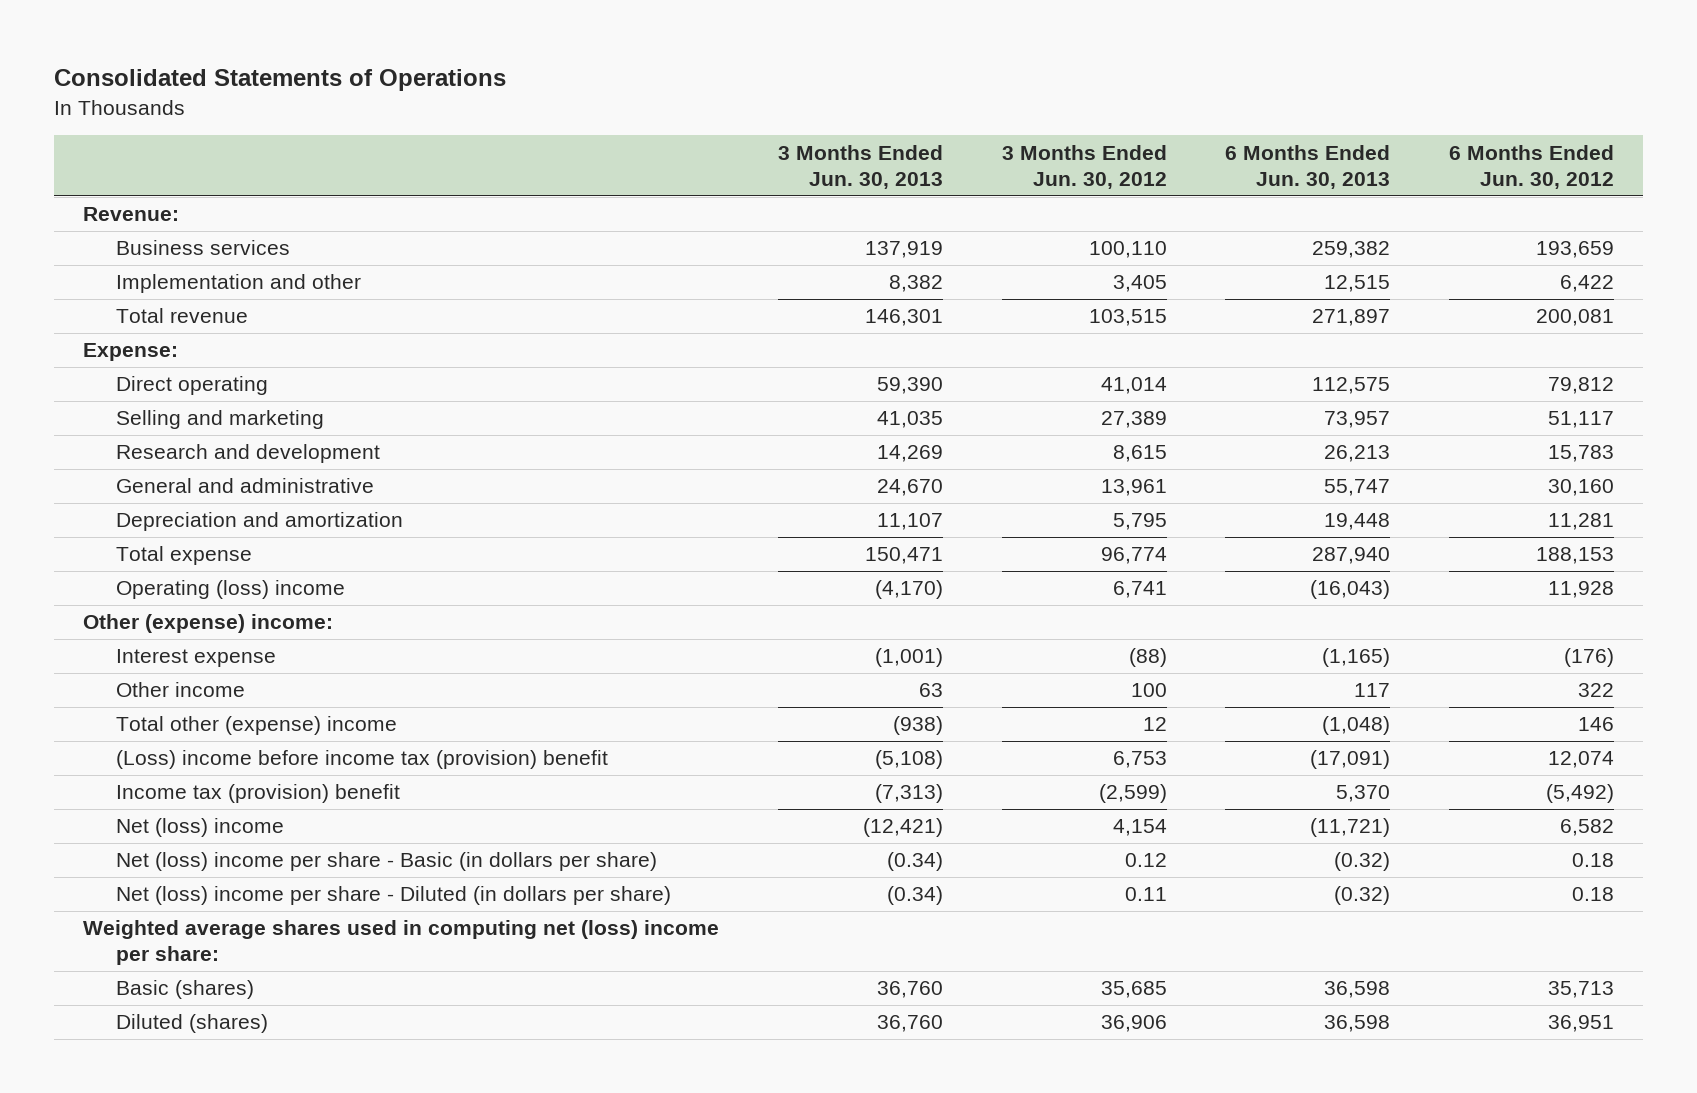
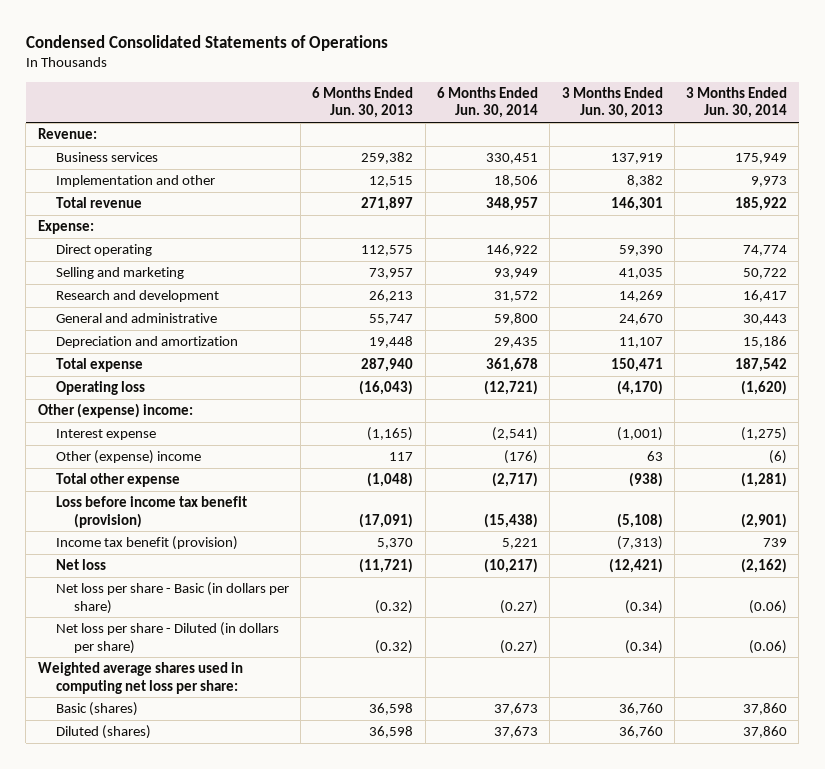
- Consolidated Statements of Operations
+ Condensed Consolidated Statements of Operations
- | 3 Months Ended Jun. 30, 2013 | 3 Months Ended Jun. 30, 2012 | 6 Months Ended Jun. 30, 2013 | 6 Months Ended Jun. 30, 2012
+ | 6 Months Ended Jun. 30, 2013 | 6 Months Ended Jun. 30, 2014 | 3 Months Ended Jun. 30, 2013 | 3 Months Ended Jun. 30, 2014
- Operating (loss) income | (4,170) | 6,741 | (16,043) | 11,928
+ Operating loss | (16,043) | (12,721) | (4,170) | (1,620)
- Other income | 63 | 100 | 117 | 322
- Total other (expense) income | (938) | 12 | (1,048) | 146
- (Loss) income before income tax (provision) benefit | (5,108) | 6,753 | (17,091) | 12,074
- Income tax (provision) benefit | (7,313) | (2,599) | 5,370 | (5,492)
- Net (loss) income | (12,421) | 4,154 | (11,721) | 6,582
- Net (loss) income per share - Basic (in dollars per share) | (0.34) | 0.12 | (0.32) | 0.18
- Net (loss) income per share - Diluted (in dollars per share) | (0.34) | 0.11 | (0.32) | 0.18
- Weighted average shares used in computing net (loss) income per share:
+ Other (expense) income | 117 | (176) | 63 | (6)
+ Total other expense | (1,048) | (2,717) | (938) | (1,281)
+ Loss before income tax benefit (provision) | (17,091) | (15,438) | (5,108) | (2,901)
+ Income tax benefit (provision) | 5,370 | 5,221 | (7,313) | 739
+ Net loss | (11,721) | (10,217) | (12,421) | (2,162)
+ Net loss per share - Basic (in dollars per share) | (0.32) | (0.27) | (0.34) | (0.06)
+ Net loss per share - Diluted (in dollars per share) | (0.32) | (0.27) | (0.34) | (0.06)
+ Weighted average shares used in computing net loss per share:

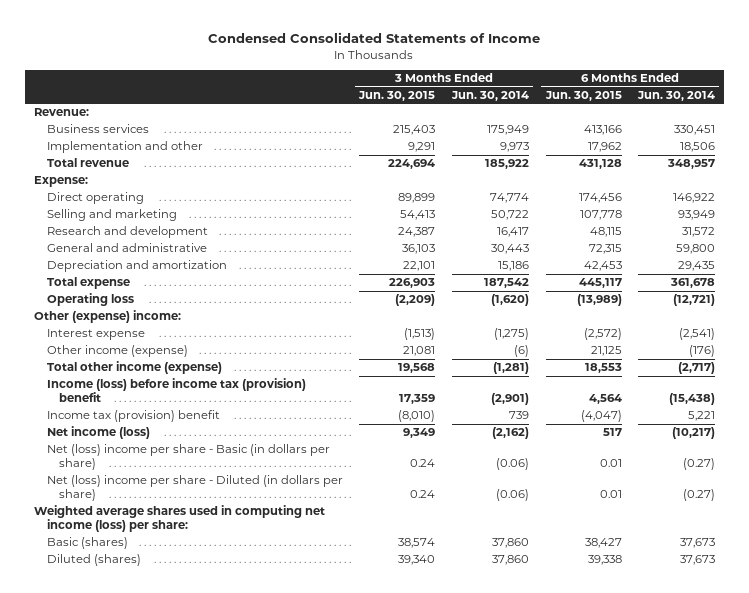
- Condensed Consolidated Statements of Operations
+ Condensed Consolidated Statements of Income
- | 6 Months Ended Jun. 30, 2013 | 6 Months Ended Jun. 30, 2014 | 3 Months Ended Jun. 30, 2013 | 3 Months Ended Jun. 30, 2014
+ | 3 Months Ended Jun. 30, 2015 | 3 Months Ended Jun. 30, 2014 | 6 Months Ended Jun. 30, 2015 | 6 Months Ended Jun. 30, 2014
- Other (expense) income | 117 | (176) | 63 | (6)
- Total other expense | (1,048) | (2,717) | (938) | (1,281)
- Loss before income tax benefit (provision) | (17,091) | (15,438) | (5,108) | (2,901)
- Income tax benefit (provision) | 5,370 | 5,221 | (7,313) | 739
- Net loss | (11,721) | (10,217) | (12,421) | (2,162)
- Net loss per share - Basic (in dollars per share) | (0.32) | (0.27) | (0.34) | (0.06)
- Net loss per share - Diluted (in dollars per share) | (0.32) | (0.27) | (0.34) | (0.06)
- Weighted average shares used in computing net loss per share:
+ Other income (expense) | 21,081 | (6) | 21,125 | (176)
+ Total other income (expense) | 19,568 | (1,281) | 18,553 | (2,717)
+ Income (loss) before income tax (provision) benefit | 17,359 | (2,901) | 4,564 | (15,438)
+ Income tax (provision) benefit | (8,010) | 739 | (4,047) | 5,221
+ Net income (loss) | 9,349 | (2,162) | 517 | (10,217)
+ Net (loss) income per share - Basic (in dollars per share) | 0.24 | (0.06) | 0.01 | (0.27)
+ Net (loss) income per share - Diluted (in dollars per share) | 0.24 | (0.06) | 0.01 | (0.27)
+ Weighted average shares used in computing net income (loss) per share:

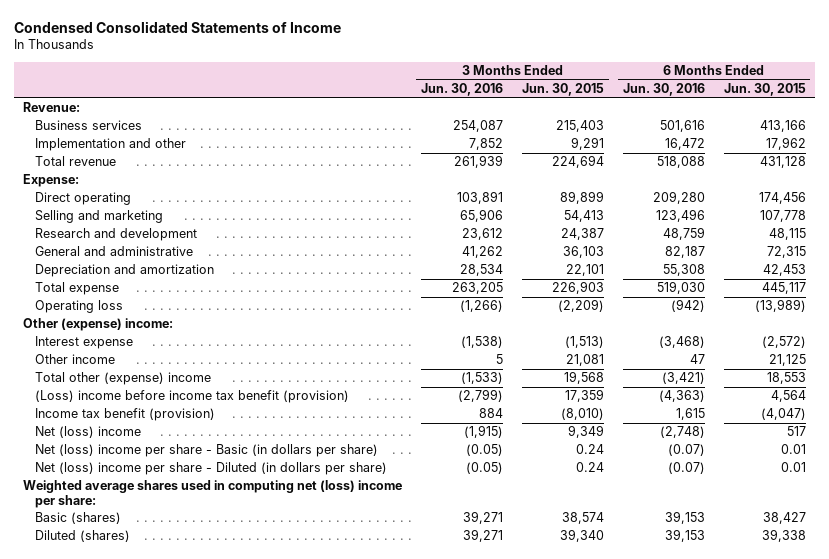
- | 3 Months Ended Jun. 30, 2015 | 3 Months Ended Jun. 30, 2014 | 6 Months Ended Jun. 30, 2015 | 6 Months Ended Jun. 30, 2014
+ | 3 Months Ended Jun. 30, 2016 | 3 Months Ended Jun. 30, 2015 | 6 Months Ended Jun. 30, 2016 | 6 Months Ended Jun. 30, 2015
- Other income (expense) | 21,081 | (6) | 21,125 | (176)
- Total other income (expense) | 19,568 | (1,281) | 18,553 | (2,717)
- Income (loss) before income tax (provision) benefit | 17,359 | (2,901) | 4,564 | (15,438)
- Income tax (provision) benefit | (8,010) | 739 | (4,047) | 5,221
- Net income (loss) | 9,349 | (2,162) | 517 | (10,217)
+ Other income | 5 | 21,081 | 47 | 21,125
+ Total other (expense) income | (1,533) | 19,568 | (3,421) | 18,553
+ (Loss) income before income tax benefit (provision) | (2,799) | 17,359 | (4,363) | 4,564
+ Income tax benefit (provision) | 884 | (8,010) | 1,615 | (4,047)
+ Net (loss) income | (1,915) | 9,349 | (2,748) | 517
- Weighted average shares used in computing net income (loss) per share:
+ Weighted average shares used in computing net (loss) income per share:

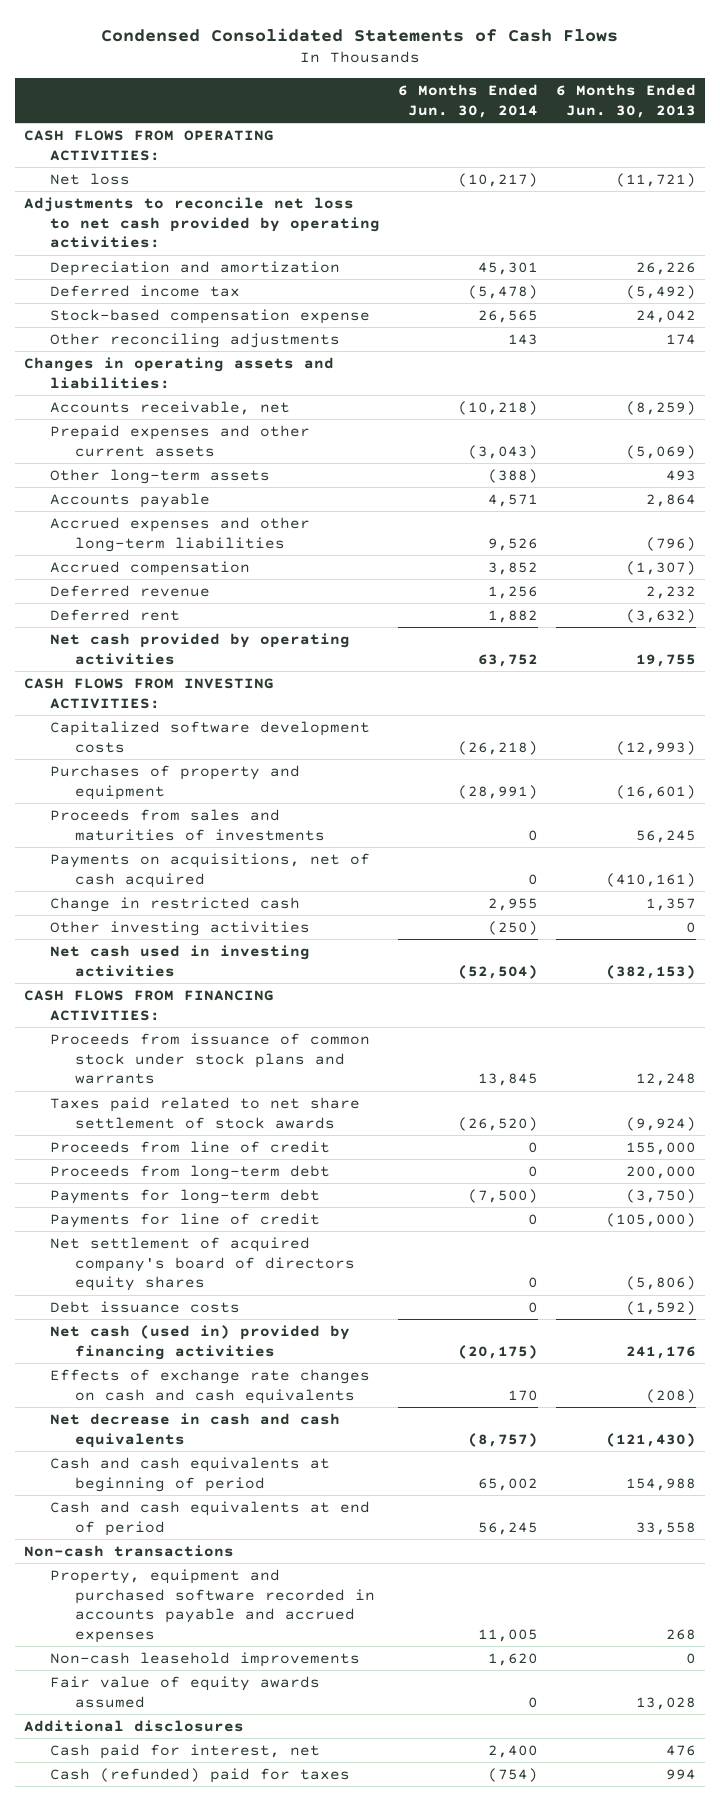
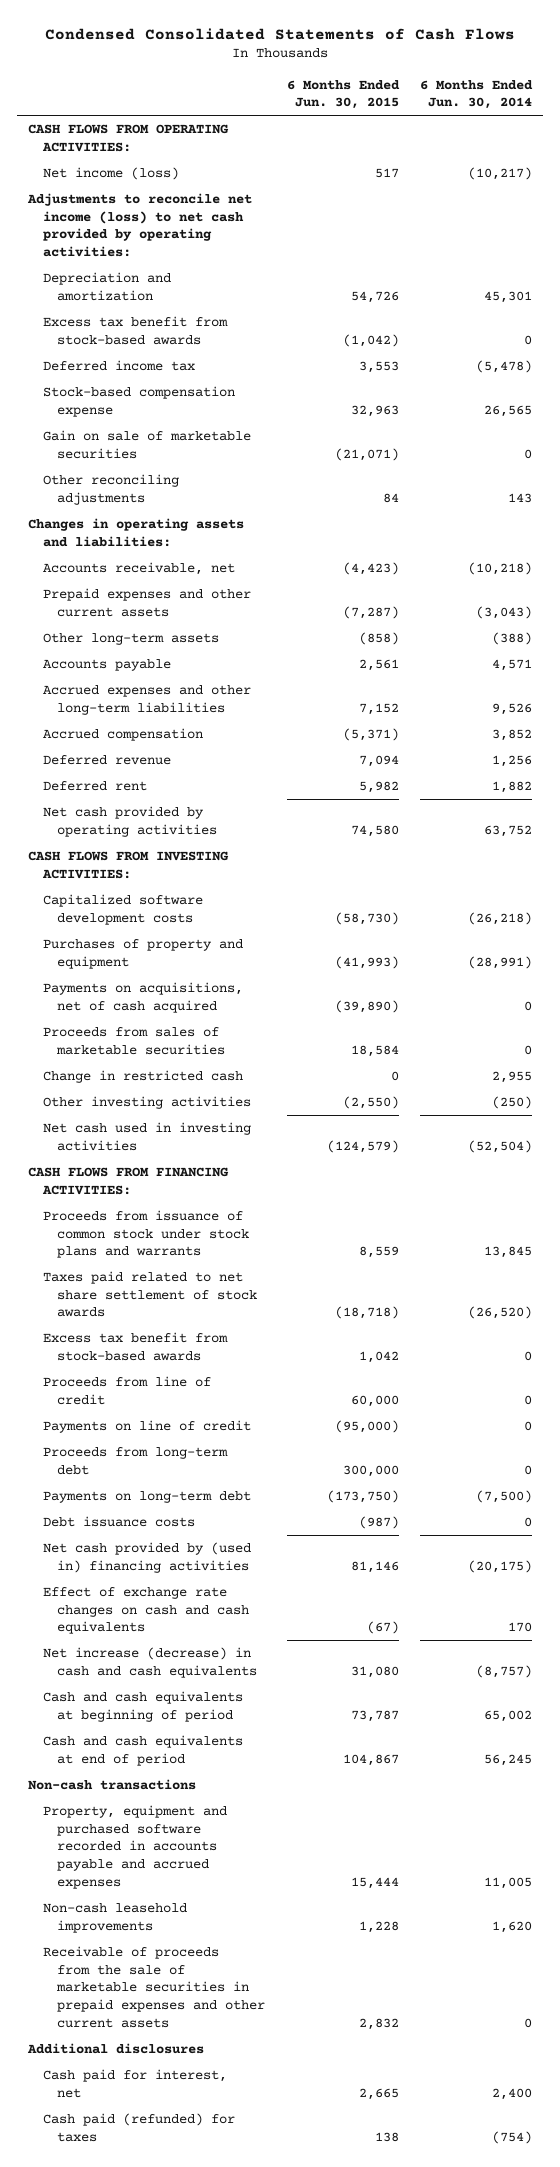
- | 6 Months Ended Jun. 30, 2014 | 6 Months Ended Jun. 30, 2013
+ | 6 Months Ended Jun. 30, 2015 | 6 Months Ended Jun. 30, 2014
- Net loss | (10,217) | (11,721)
- Adjustments to reconcile net loss to net cash provided by operating activities:
+ Net income (loss) | 517 | (10,217)
+ Adjustments to reconcile net income (loss) to net cash provided by operating activities:
+ Excess tax benefit from stock-based awards | (1,042) | 0
+ Gain on sale of marketable securities | (21,071) | 0
- Proceeds from sales and maturities of investments | 0 | 56,245
+ Proceeds from sales of marketable securities | 18,584 | 0
+ Excess tax benefit from stock-based awards | 1,042 | 0
+ Payments on line of credit | (95,000) | 0
- Payments for long-term debt | (7,500) | (3,750)
- Payments for line of credit | 0 | (105,000)
- Net settlement of acquired company's board of directors equity shares | 0 | (5,806)
+ Payments on long-term debt | (173,750) | (7,500)
- Net cash (used in) provided by financing activities | (20,175) | 241,176
- Effects of exchange rate changes on cash and cash equivalents | 170 | (208)
- Net decrease in cash and cash equivalents | (8,757) | (121,430)
+ Net cash provided by (used in) financing activities | 81,146 | (20,175)
+ Effect of exchange rate changes on cash and cash equivalents | (67) | 170
+ Net increase (decrease) in cash and cash equivalents | 31,080 | (8,757)
- Fair value of equity awards assumed | 0 | 13,028
+ Receivable of proceeds from the sale of marketable securities in prepaid expenses and other current assets | 2,832 | 0
- Cash (refunded) paid for taxes | (754) | 994
+ Cash paid (refunded) for taxes | 138 | (754)

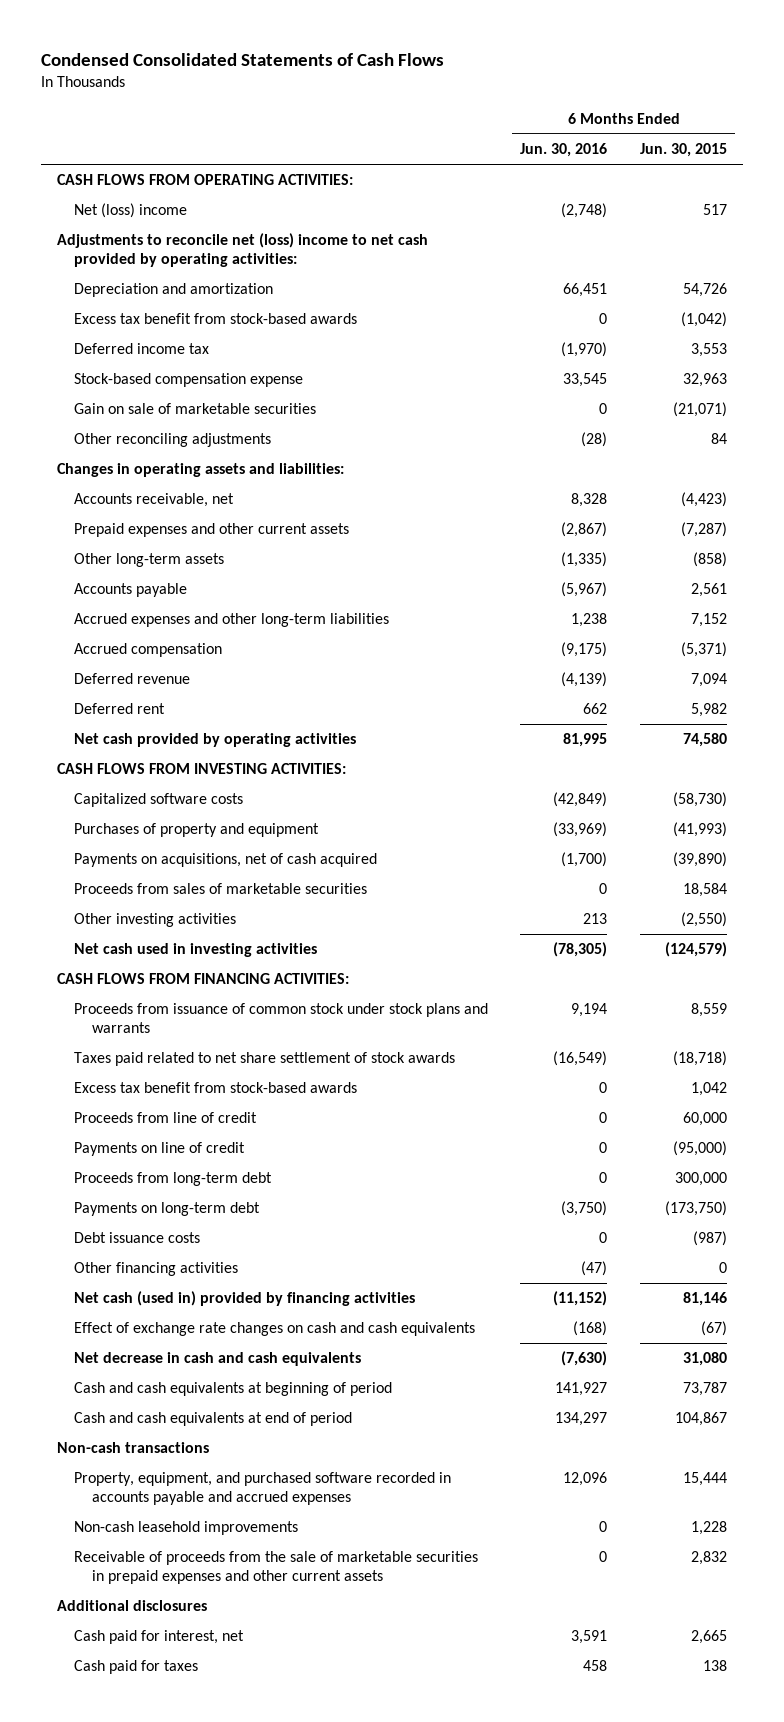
- | 6 Months Ended Jun. 30, 2015 | 6 Months Ended Jun. 30, 2014
+ | 6 Months Ended Jun. 30, 2016 | 6 Months Ended Jun. 30, 2015
- Net income (loss) | 517 | (10,217)
- Adjustments to reconcile net income (loss) to net cash provided by operating activities:
+ Net (loss) income | (2,748) | 517
+ Adjustments to reconcile net (loss) income to net cash provided by operating activities:
- Capitalized software development costs | (58,730) | (26,218)
+ Capitalized software costs | (42,849) | (58,730)
- Change in restricted cash | 0 | 2,955
- Net cash provided by (used in) financing activities | 81,146 | (20,175)
+ Other financing activities | (47) | 0
+ Net cash (used in) provided by financing activities | (11,152) | 81,146
- Net increase (decrease) in cash and cash equivalents | 31,080 | (8,757)
+ Net decrease in cash and cash equivalents | (7,630) | 31,080
- Property, equipment and purchased software recorded in accounts payable and accrued expenses | 15,444 | 11,005
+ Property, equipment, and purchased software recorded in accounts payable and accrued expenses | 12,096 | 15,444
- Cash paid (refunded) for taxes | 138 | (754)
+ Cash paid for taxes | 458 | 138

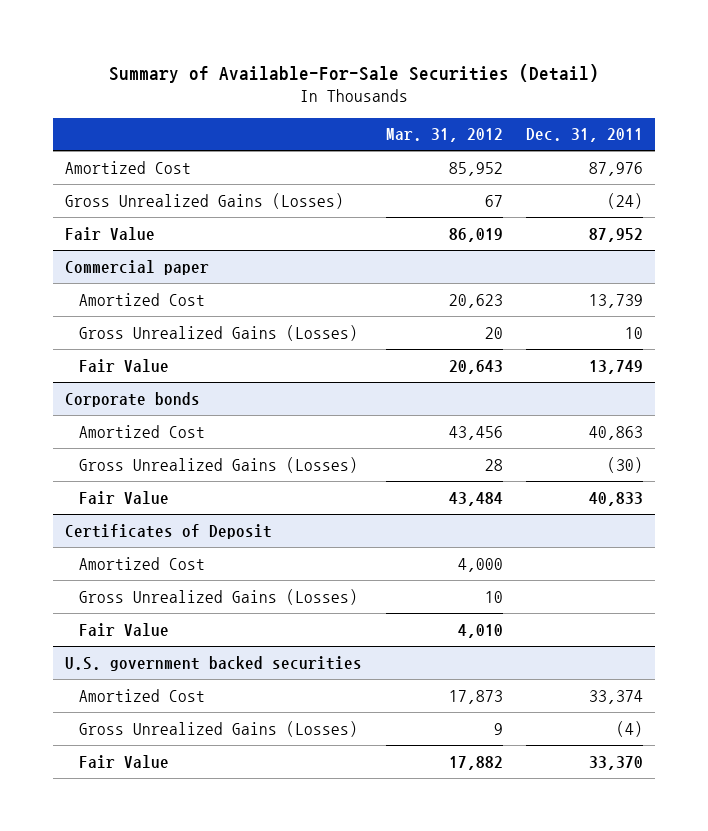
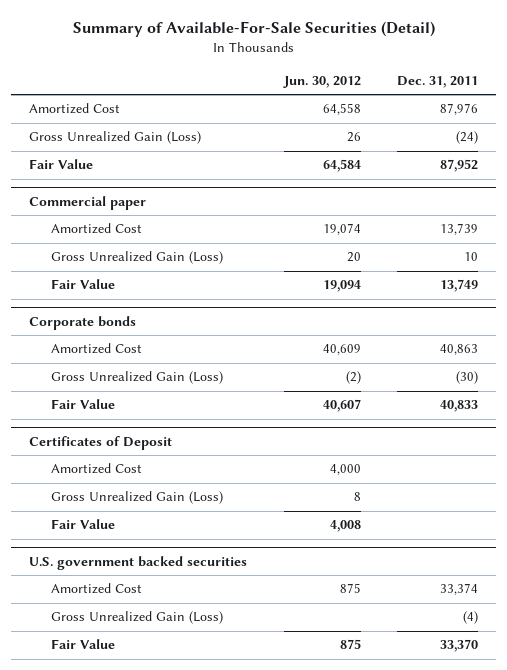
- | Mar. 31, 2012 | Dec. 31, 2011
+ | Jun. 30, 2012 | Dec. 31, 2011
- Gross Unrealized Gains (Losses) | 67 | (24)
+ Gross Unrealized Gain (Loss) | 26 | (24)
@ Commercial paper
- Gross Unrealized Gains (Losses) | 20 | 10
+ Gross Unrealized Gain (Loss) | 20 | 10
@ Corporate bonds
- Gross Unrealized Gains (Losses) | 28 | (30)
+ Gross Unrealized Gain (Loss) | (2) | (30)
@ Certificates of Deposit
- Gross Unrealized Gains (Losses) | 10 |
+ Gross Unrealized Gain (Loss) | 8 |
@ U.S. government backed securities
- Gross Unrealized Gains (Losses) | 9 | (4)
+ Gross Unrealized Gain (Loss) | | (4)

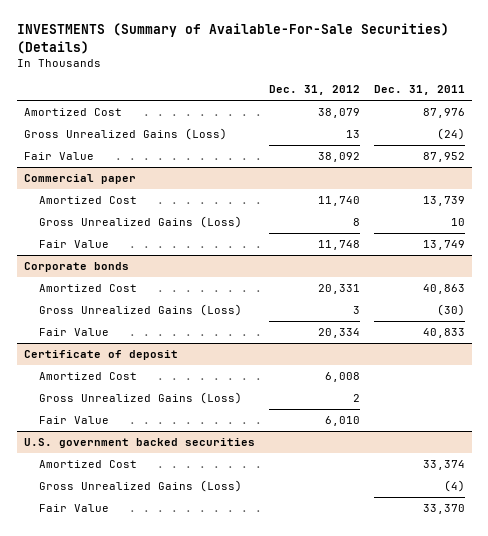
- Summary of Available-For-Sale Securities (Detail)
+ INVESTMENTS (Summary of Available-For-Sale Securities) (Details)
- | Jun. 30, 2012 | Dec. 31, 2011
+ | Dec. 31, 2012 | Dec. 31, 2011
- Gross Unrealized Gain (Loss) | 26 | (24)
+ Gross Unrealized Gains (Loss) | 13 | (24)
@ Commercial paper
- Gross Unrealized Gain (Loss) | 20 | 10
+ Gross Unrealized Gains (Loss) | 8 | 10
@ Corporate bonds
- Gross Unrealized Gain (Loss) | (2) | (30)
+ Gross Unrealized Gains (Loss) | 3 | (30)
- Certificates of Deposit
+ Certificate of deposit
- Gross Unrealized Gain (Loss) | 8 |
+ Gross Unrealized Gains (Loss) | 2 |
@ U.S. government backed securities
- Gross Unrealized Gain (Loss) | | (4)
+ Gross Unrealized Gains (Loss) | | (4)

